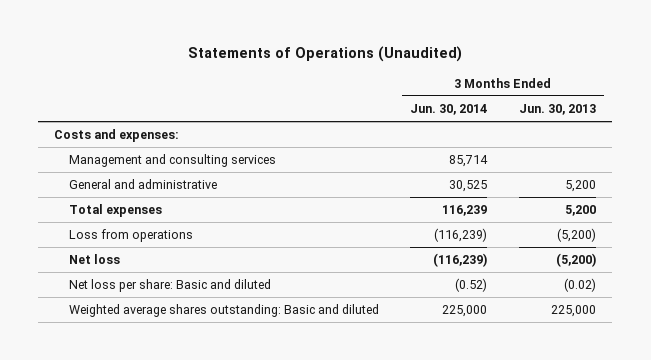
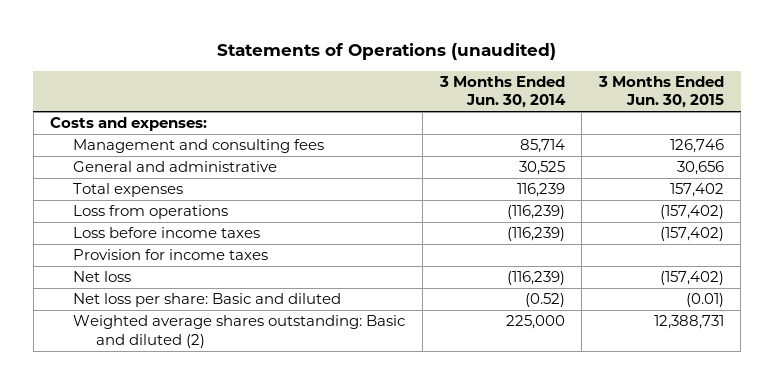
- Statements of Operations (Unaudited)
+ Statements of Operations (unaudited)
- | 3 Months Ended Jun. 30, 2014 | 3 Months Ended Jun. 30, 2013
+ | 3 Months Ended Jun. 30, 2014 | 3 Months Ended Jun. 30, 2015
- Management and consulting services | 85,714 |
+ Management and consulting fees | 85,714 | 126,746
+ Loss before income taxes | (116,239) | (157,402)
+ Provision for income taxes
- Weighted average shares outstanding: Basic and diluted | 225,000 | 225,000
+ Weighted average shares outstanding: Basic and diluted (2) | 225,000 | 12,388,731

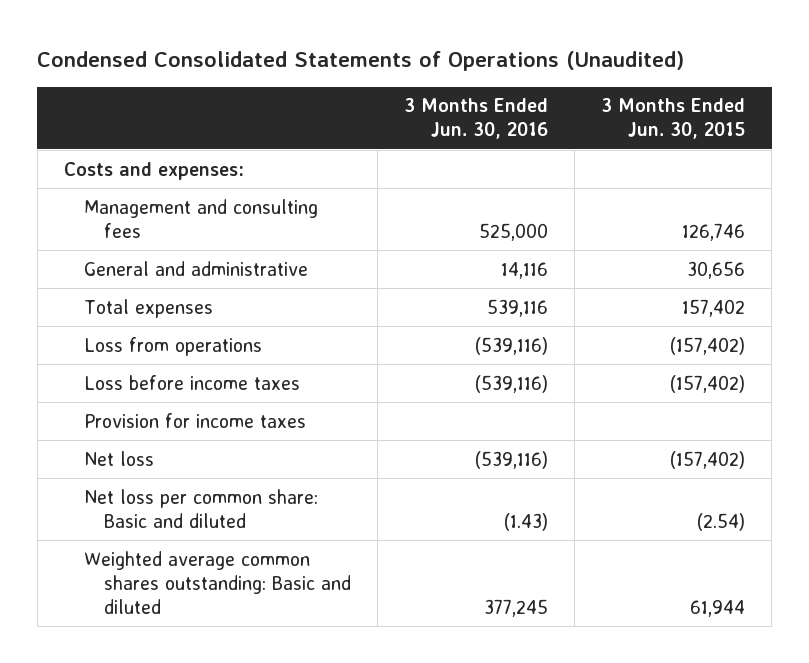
- Statements of Operations (unaudited)
+ Condensed Consolidated Statements of Operations (Unaudited)
- | 3 Months Ended Jun. 30, 2014 | 3 Months Ended Jun. 30, 2015
+ | 3 Months Ended Jun. 30, 2016 | 3 Months Ended Jun. 30, 2015
- Net loss per share: Basic and diluted | (0.52) | (0.01)
- Weighted average shares outstanding: Basic and diluted (2) | 225,000 | 12,388,731
+ Net loss per common share: Basic and diluted | (1.43) | (2.54)
+ Weighted average common shares outstanding: Basic and diluted | 377,245 | 61,944

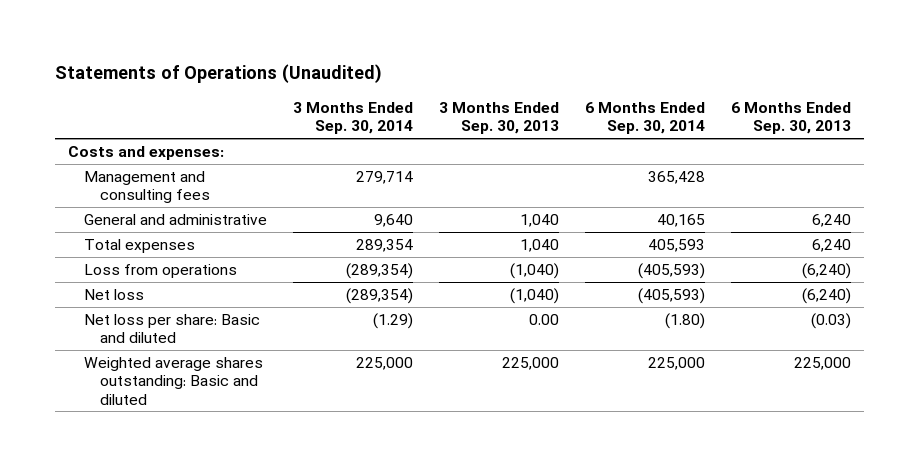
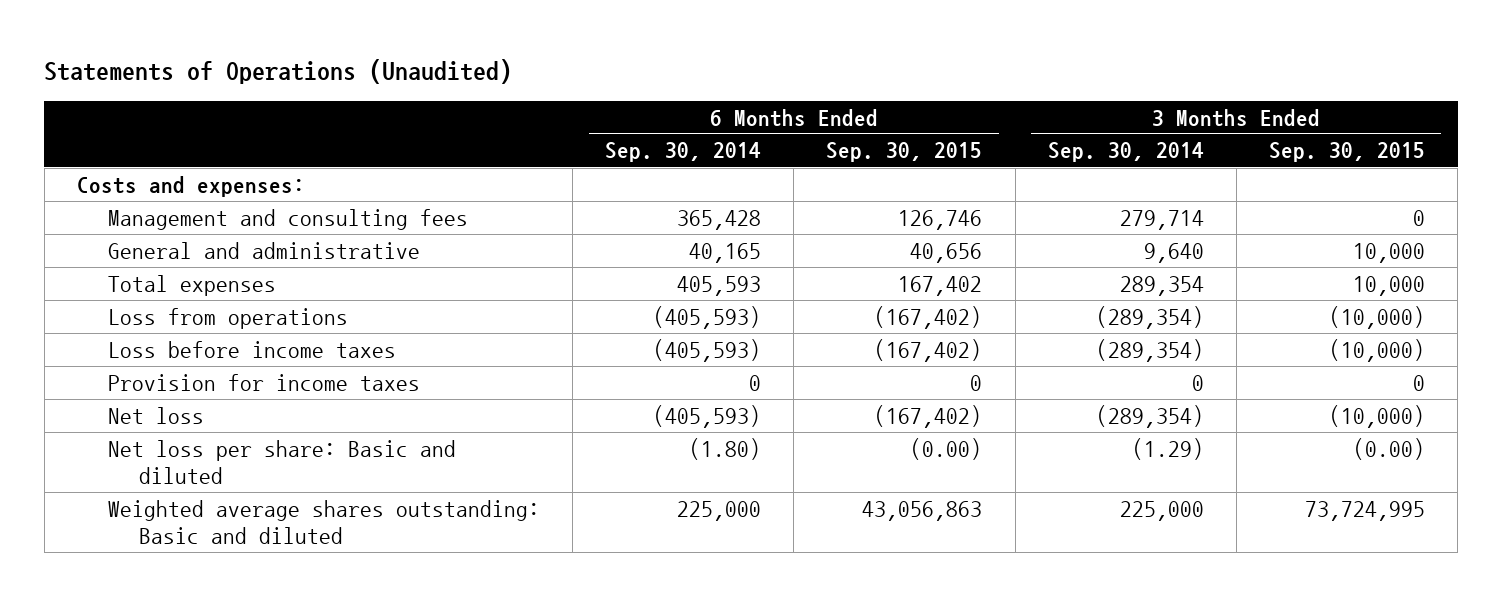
- | 3 Months Ended Sep. 30, 2014 | 3 Months Ended Sep. 30, 2013 | 6 Months Ended Sep. 30, 2014 | 6 Months Ended Sep. 30, 2013
+ | 6 Months Ended Sep. 30, 2014 | 6 Months Ended Sep. 30, 2015 | 3 Months Ended Sep. 30, 2014 | 3 Months Ended Sep. 30, 2015
+ Loss before income taxes | (405,593) | (167,402) | (289,354) | (10,000)
+ Provision for income taxes | 0 | 0 | 0 | 0

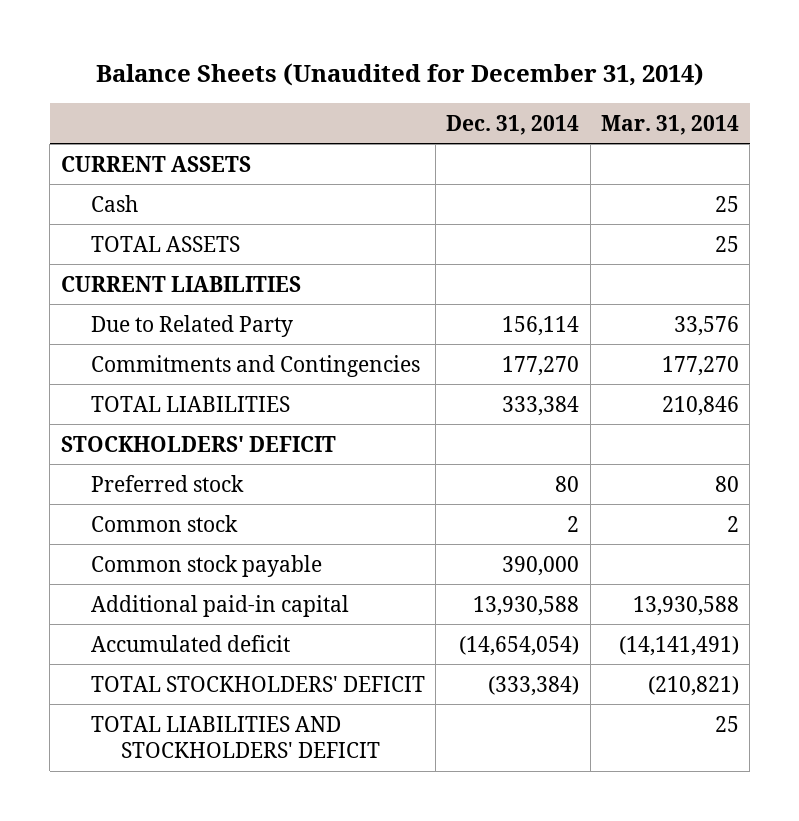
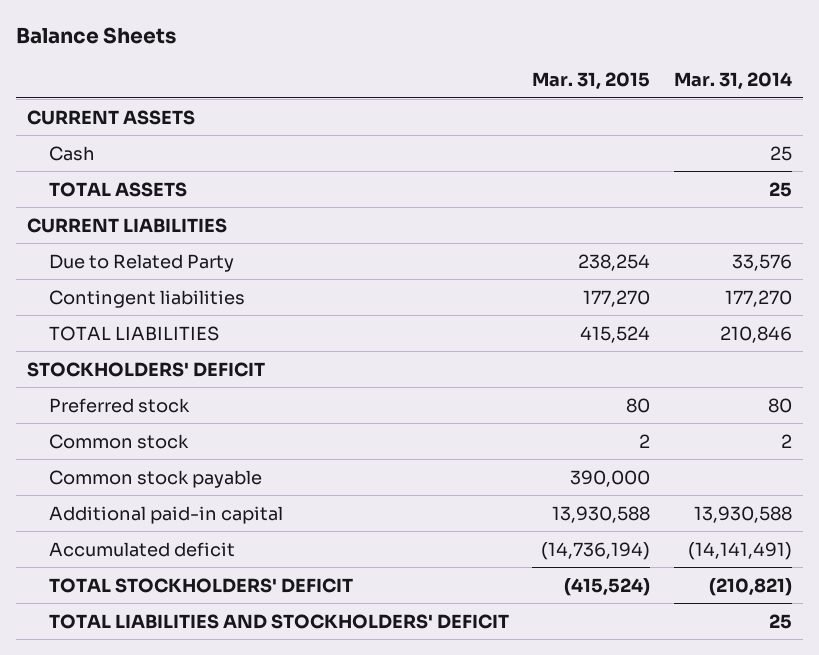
- Balance Sheets (Unaudited for December 31, 2014)
+ Balance Sheets
- | Dec. 31, 2014 | Mar. 31, 2014
+ | Mar. 31, 2015 | Mar. 31, 2014
- Commitments and Contingencies | 177,270 | 177,270
+ Contingent liabilities | 177,270 | 177,270

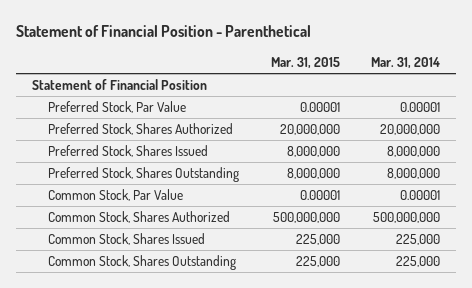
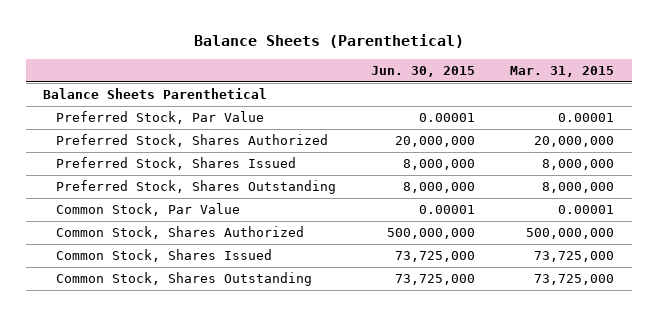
- Statement of Financial Position - Parenthetical
+ Balance Sheets (Parenthetical)
- | Mar. 31, 2015 | Mar. 31, 2014
+ | Jun. 30, 2015 | Mar. 31, 2015
- Statement of Financial Position
+ Balance Sheets Parenthetical
- Common Stock, Shares Issued | 225,000 | 225,000
- Common Stock, Shares Outstanding | 225,000 | 225,000
+ Common Stock, Shares Issued | 73,725,000 | 73,725,000
+ Common Stock, Shares Outstanding | 73,725,000 | 73,725,000

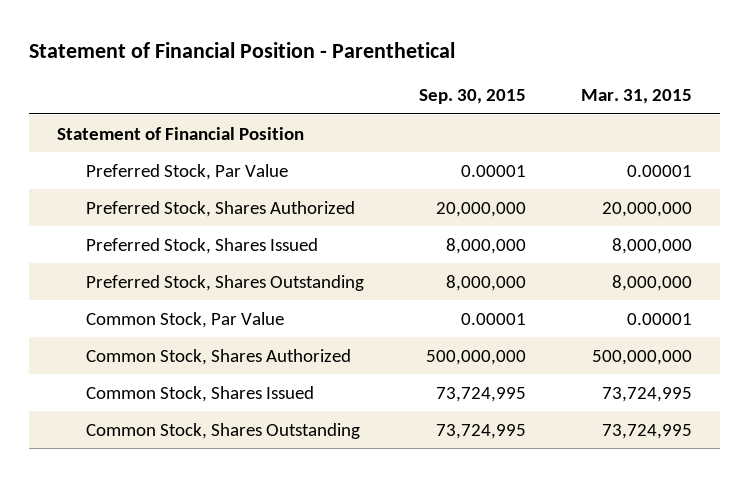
- Balance Sheets (Parenthetical)
+ Statement of Financial Position - Parenthetical
- | Jun. 30, 2015 | Mar. 31, 2015
+ | Sep. 30, 2015 | Mar. 31, 2015
- Balance Sheets Parenthetical
+ Statement of Financial Position
- Common Stock, Shares Issued | 73,725,000 | 73,725,000
- Common Stock, Shares Outstanding | 73,725,000 | 73,725,000
+ Common Stock, Shares Issued | 73,724,995 | 73,724,995
+ Common Stock, Shares Outstanding | 73,724,995 | 73,724,995

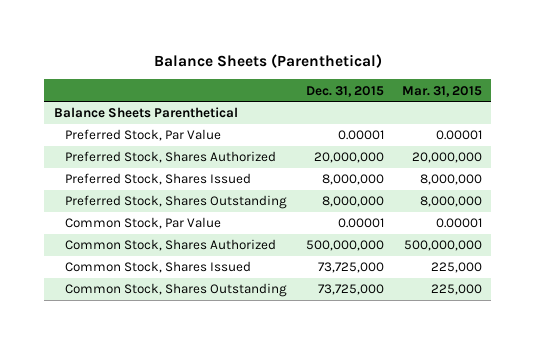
- Statement of Financial Position - Parenthetical
+ Balance Sheets (Parenthetical)
- | Sep. 30, 2015 | Mar. 31, 2015
+ | Dec. 31, 2015 | Mar. 31, 2015
- Statement of Financial Position
+ Balance Sheets Parenthetical
- Common Stock, Shares Issued | 73,724,995 | 73,724,995
- Common Stock, Shares Outstanding | 73,724,995 | 73,724,995
+ Common Stock, Shares Issued | 73,725,000 | 225,000
+ Common Stock, Shares Outstanding | 73,725,000 | 225,000

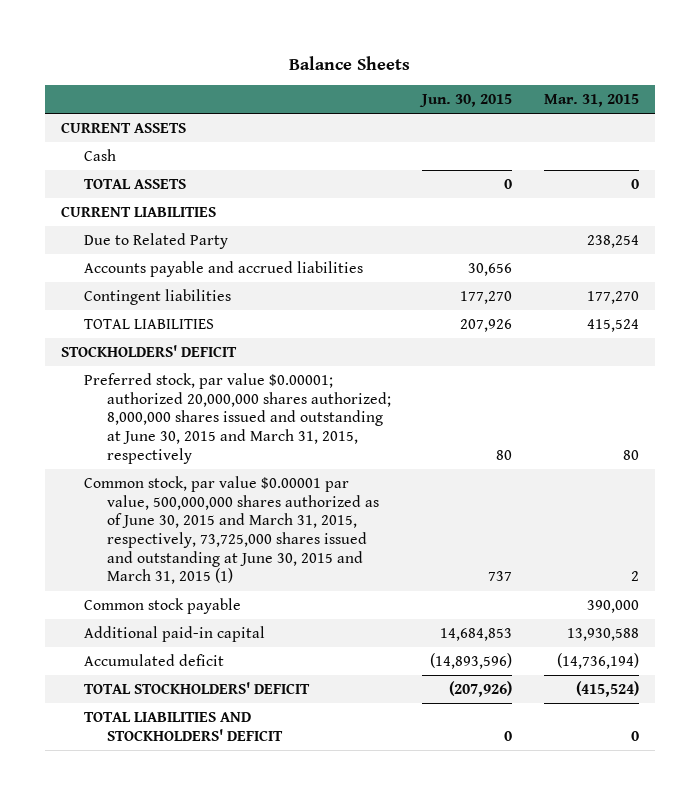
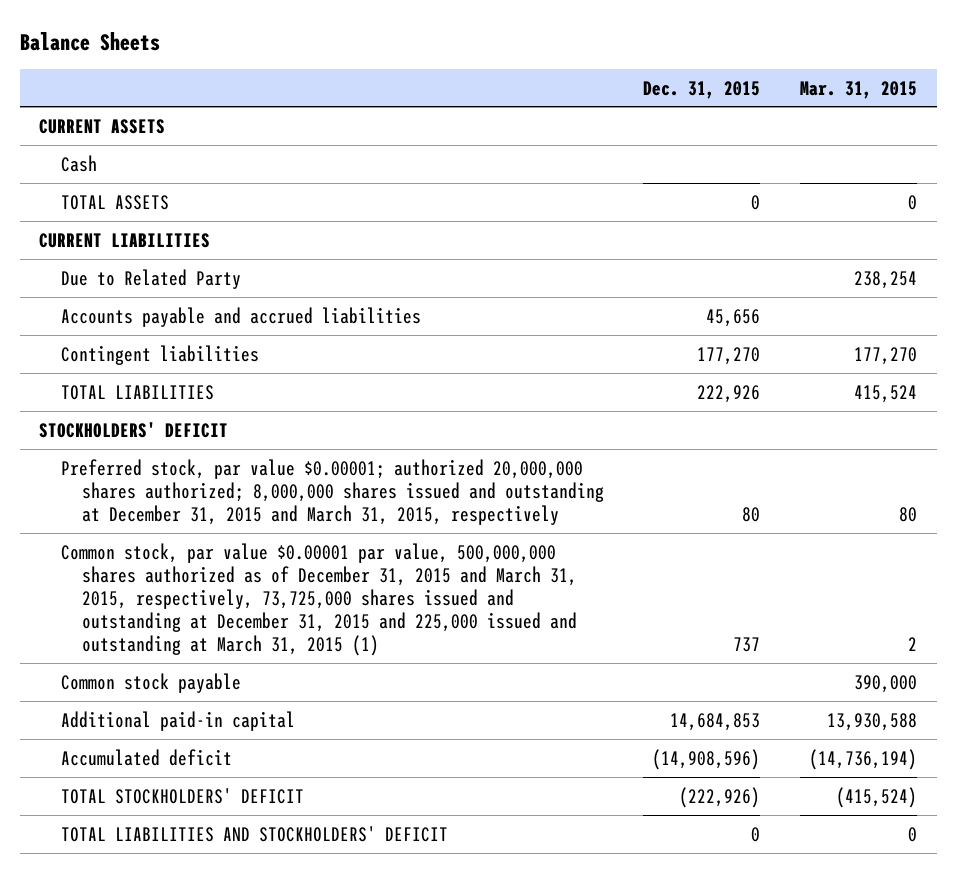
- | Jun. 30, 2015 | Mar. 31, 2015
+ | Dec. 31, 2015 | Mar. 31, 2015
- Preferred stock, par value $0.00001; authorized 20,000,000 shares authorized; 8,000,000 shares issued and outstanding at June 30, 2015 and March 31, 2015, respectively | 80 | 80
- Common stock, par value $0.00001 par value, 500,000,000 shares authorized as of June 30, 2015 and March 31, 2015, respectively, 73,725,000 shares issued and outstanding at June 30, 2015 and March 31, 2015 (1) | 737 | 2
+ Preferred stock, par value $0.00001; authorized 20,000,000 shares authorized; 8,000,000 shares issued and outstanding at December 31, 2015 and March 31, 2015, respectively | 80 | 80
+ Common stock, par value $0.00001 par value, 500,000,000 shares authorized as of December 31, 2015 and March 31, 2015, respectively, 73,725,000 shares issued and outstanding at December 31, 2015 and 225,000 issued and outstanding at March 31, 2015 (1) | 737 | 2

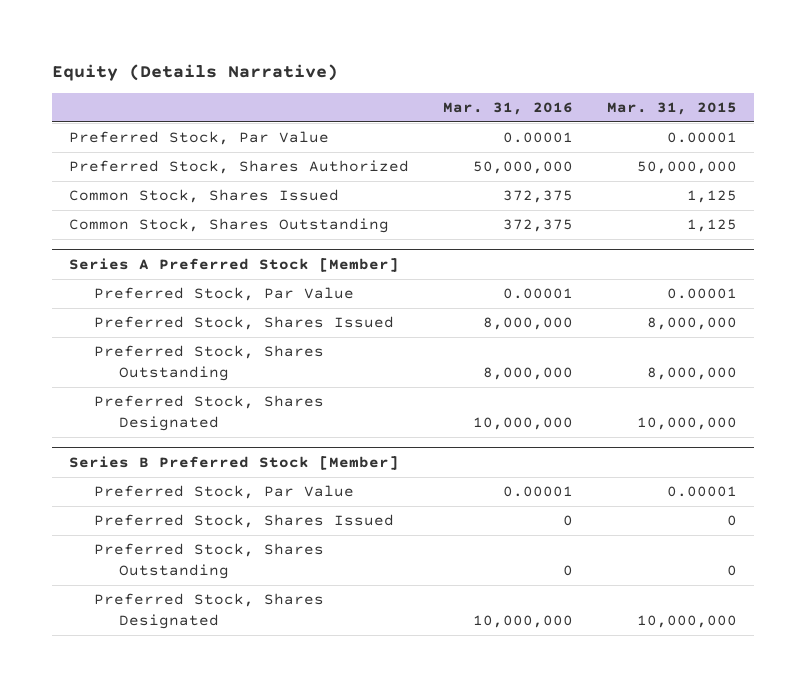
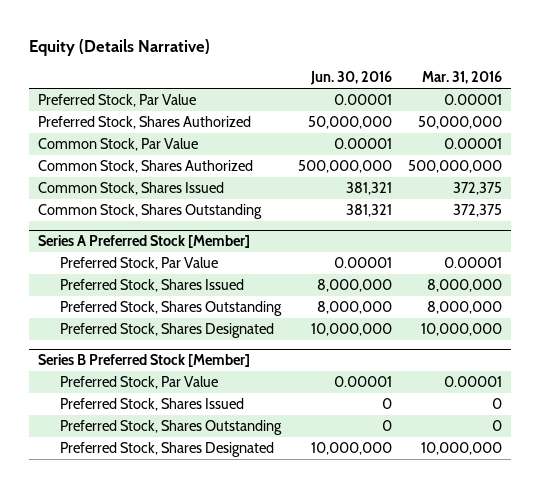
- | Mar. 31, 2016 | Mar. 31, 2015
+ | Jun. 30, 2016 | Mar. 31, 2016
+ Common Stock, Par Value | 0.00001 | 0.00001
+ Common Stock, Shares Authorized | 500,000,000 | 500,000,000

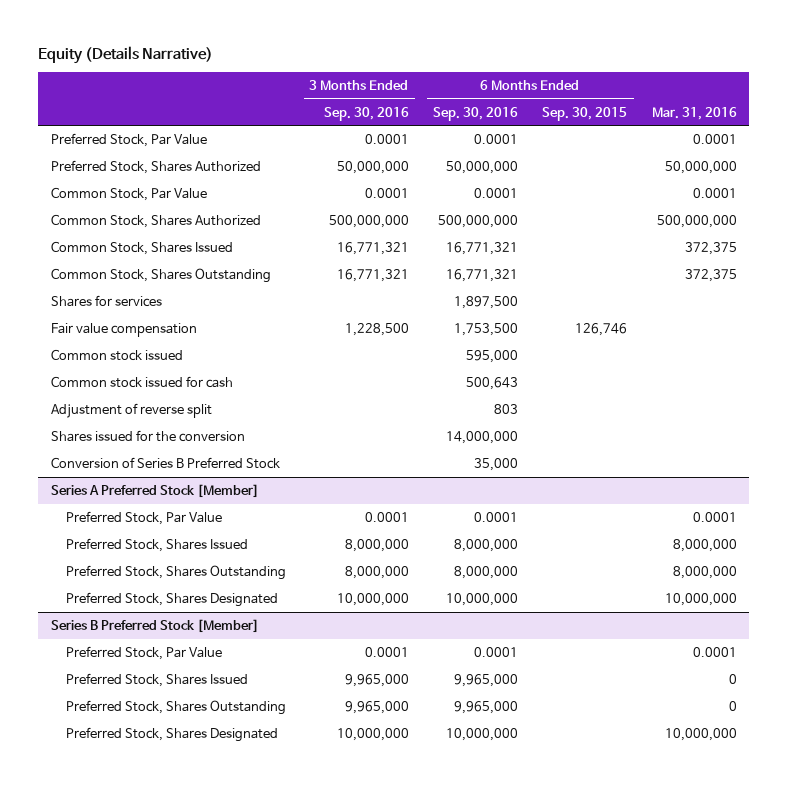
- | Jun. 30, 2016 | Mar. 31, 2016
+ | 3 Months Ended Sep. 30, 2016 | 6 Months Ended Sep. 30, 2016 | 6 Months Ended Sep. 30, 2015 | Mar. 31, 2016
- Preferred Stock, Par Value | 0.00001 | 0.00001
+ Preferred Stock, Par Value | 0.0001 | 0.0001 | | 0.0001
- Common Stock, Par Value | 0.00001 | 0.00001
+ Common Stock, Par Value | 0.0001 | 0.0001 | | 0.0001
+ Shares for services | | 1,897,500 | |
+ Fair value compensation | 1,228,500 | 1,753,500 | 126,746 |
+ Common stock issued | | 595,000 | |
+ Common stock issued for cash | | 500,643 | |
+ Adjustment of reverse split | | 803 | |
+ Shares issued for the conversion | | 14,000,000 | |
+ Conversion of Series B Preferred Stock | | 35,000 | |
@ Series A Preferred Stock [Member]
- Preferred Stock, Par Value | 0.00001 | 0.00001
+ Preferred Stock, Par Value | 0.0001 | 0.0001 | | 0.0001
@ Series B Preferred Stock [Member]
- Preferred Stock, Par Value | 0.00001 | 0.00001
+ Preferred Stock, Par Value | 0.0001 | 0.0001 | | 0.0001

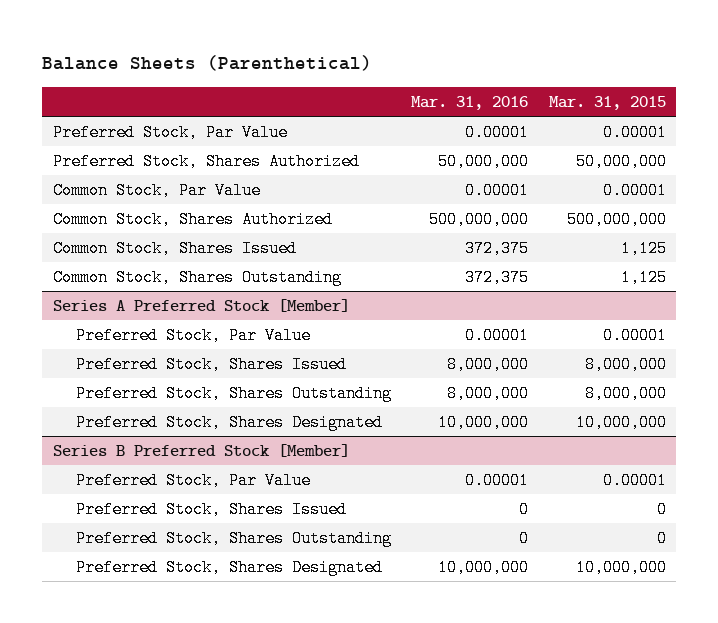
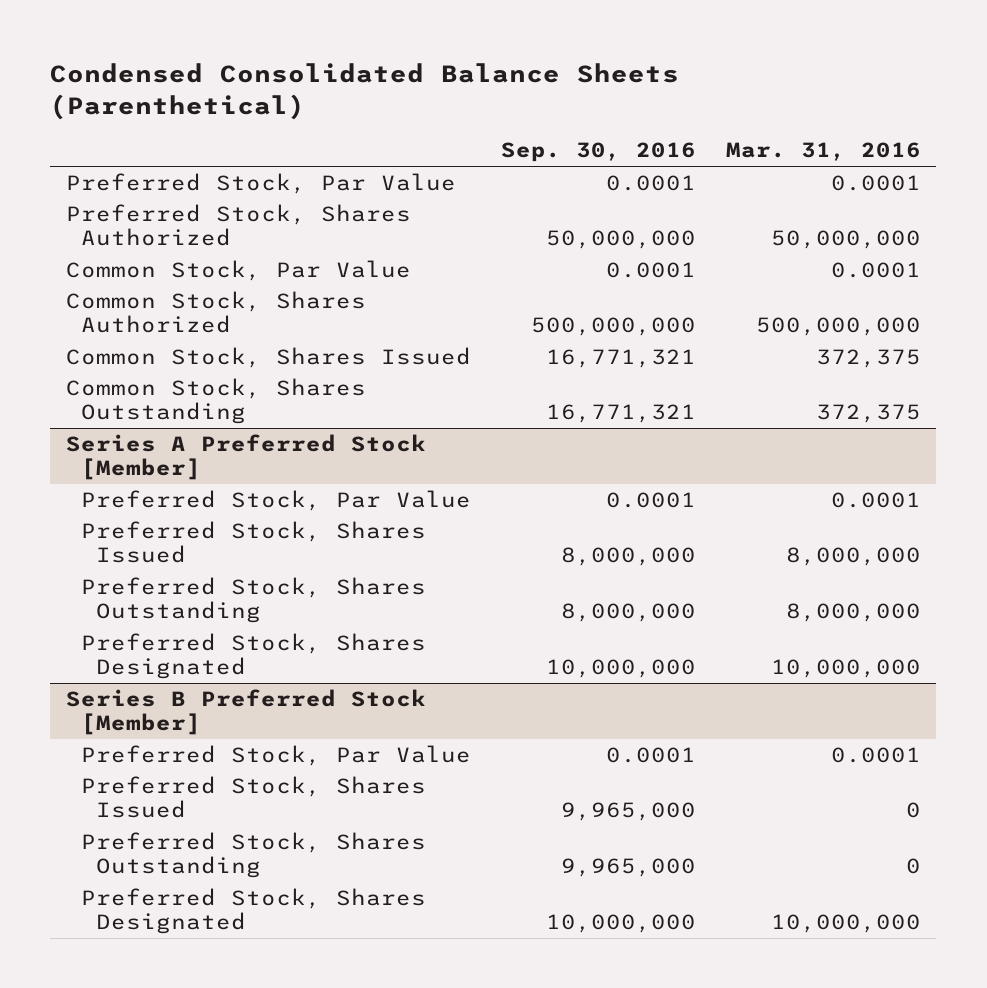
- Balance Sheets (Parenthetical)
+ Condensed Consolidated Balance Sheets (Parenthetical)
- | Mar. 31, 2016 | Mar. 31, 2015
+ | Sep. 30, 2016 | Mar. 31, 2016
- Preferred Stock, Par Value | 0.00001 | 0.00001
+ Preferred Stock, Par Value | 0.0001 | 0.0001
- Common Stock, Par Value | 0.00001 | 0.00001
+ Common Stock, Par Value | 0.0001 | 0.0001
@ Series A Preferred Stock [Member]
- Preferred Stock, Par Value | 0.00001 | 0.00001
+ Preferred Stock, Par Value | 0.0001 | 0.0001
@ Series B Preferred Stock [Member]
- Preferred Stock, Par Value | 0.00001 | 0.00001
+ Preferred Stock, Par Value | 0.0001 | 0.0001

